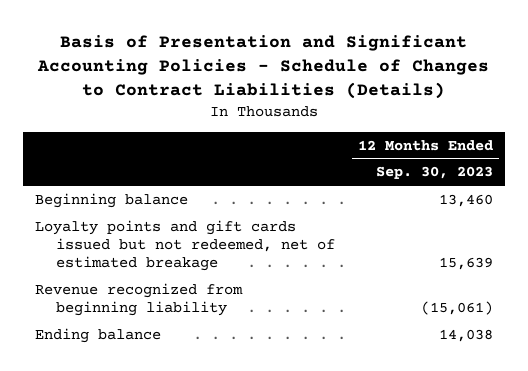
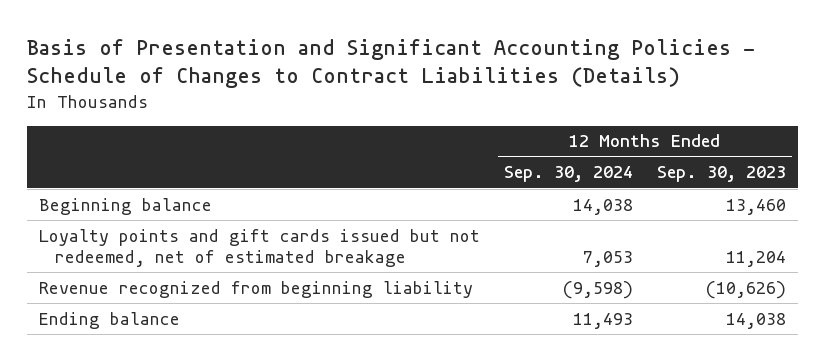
- | 12 Months Ended Sep. 30, 2023
+ | 12 Months Ended Sep. 30, 2024 | 12 Months Ended Sep. 30, 2023
- Loyalty points and gift cards issued but not redeemed, net of estimated breakage | 15,639
- Revenue recognized from beginning liability | (15,061)
+ Loyalty points and gift cards issued but not redeemed, net of estimated breakage | 7,053 | 11,204
+ Revenue recognized from beginning liability | (9,598) | (10,626)

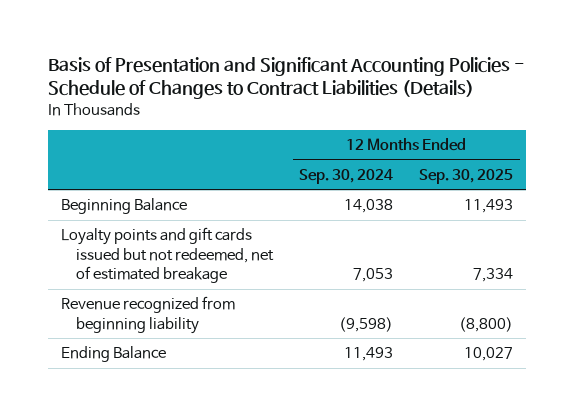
- | 12 Months Ended Sep. 30, 2024 | 12 Months Ended Sep. 30, 2023
+ | 12 Months Ended Sep. 30, 2024 | 12 Months Ended Sep. 30, 2025
- Beginning balance | 14,038 | 13,460
+ Beginning Balance | 14,038 | 11,493
- Ending balance | 11,493 | 14,038
+ Ending Balance | 11,493 | 10,027

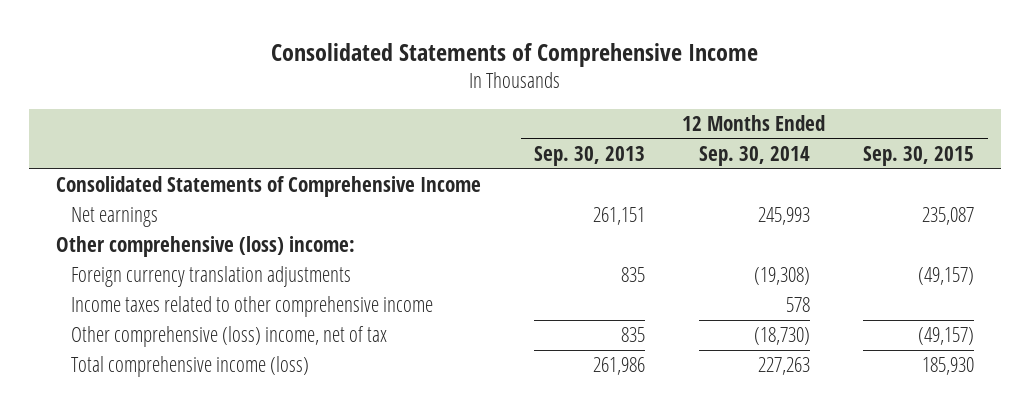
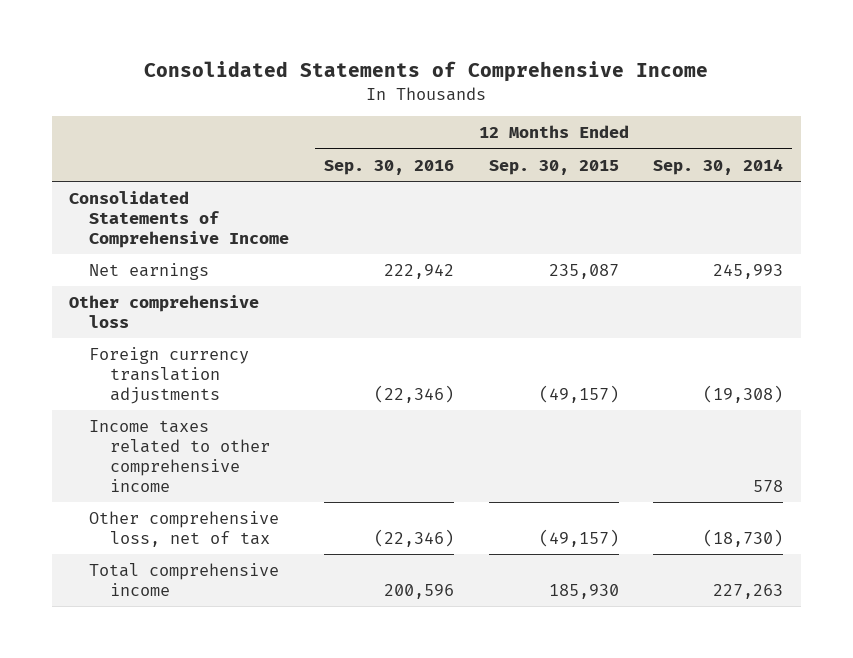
- | 12 Months Ended Sep. 30, 2013 | 12 Months Ended Sep. 30, 2014 | 12 Months Ended Sep. 30, 2015
+ | 12 Months Ended Sep. 30, 2016 | 12 Months Ended Sep. 30, 2015 | 12 Months Ended Sep. 30, 2014
- Other comprehensive (loss) income:
+ Other comprehensive loss
- Other comprehensive (loss) income, net of tax | 835 | (18,730) | (49,157)
- Total comprehensive income (loss) | 261,986 | 227,263 | 185,930
+ Other comprehensive loss, net of tax | (22,346) | (49,157) | (18,730)
+ Total comprehensive income | 200,596 | 185,930 | 227,263

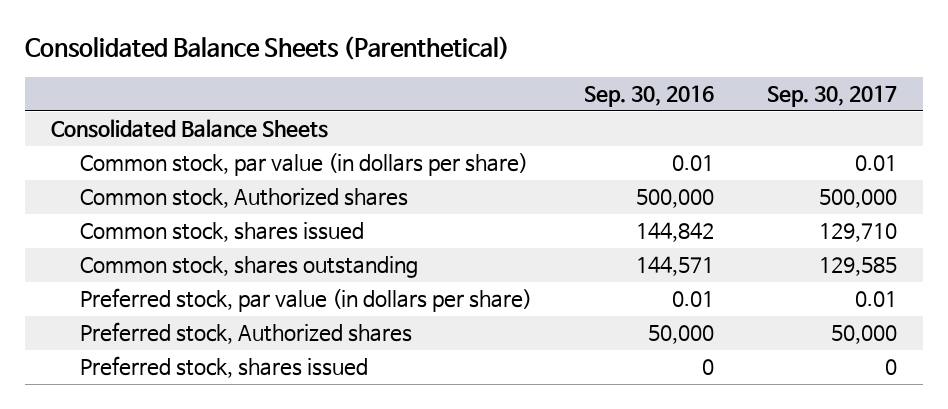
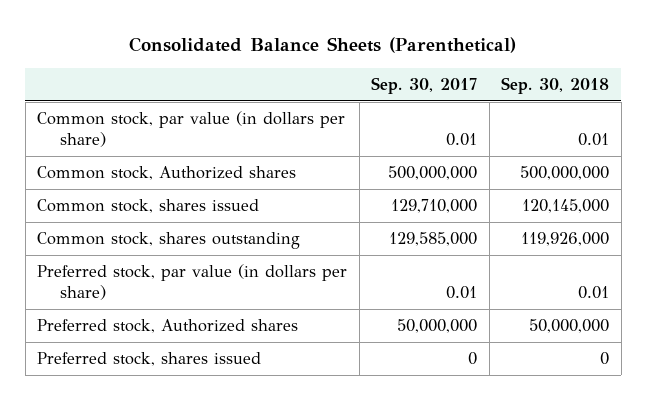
- | Sep. 30, 2016 | Sep. 30, 2017
+ | Sep. 30, 2017 | Sep. 30, 2018
- Consolidated Balance Sheets
- Common stock, Authorized shares | 500,000 | 500,000
- Common stock, shares issued | 144,842 | 129,710
- Common stock, shares outstanding | 144,571 | 129,585
+ Common stock, Authorized shares | 500,000,000 | 500,000,000
+ Common stock, shares issued | 129,710,000 | 120,145,000
+ Common stock, shares outstanding | 129,585,000 | 119,926,000
- Preferred stock, Authorized shares | 50,000 | 50,000
+ Preferred stock, Authorized shares | 50,000,000 | 50,000,000

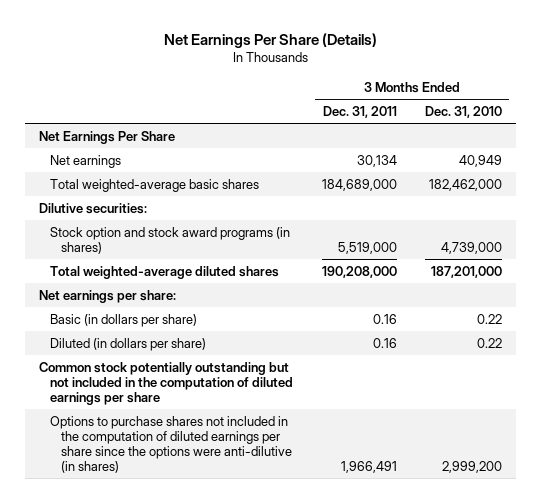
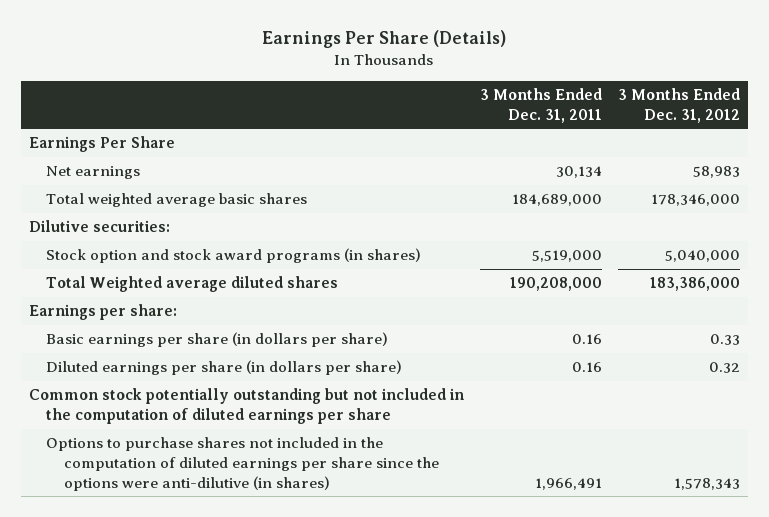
- Net Earnings Per Share (Details)
+ Earnings Per Share (Details)
- | 3 Months Ended Dec. 31, 2011 | 3 Months Ended Dec. 31, 2010
+ | 3 Months Ended Dec. 31, 2011 | 3 Months Ended Dec. 31, 2012
- Net Earnings Per Share
+ Earnings Per Share
- Total weighted-average basic shares | 184,689,000 | 182,462,000
+ Total weighted average basic shares | 184,689,000 | 178,346,000
- Total weighted-average diluted shares | 190,208,000 | 187,201,000
- Net earnings per share:
- Basic (in dollars per share) | 0.16 | 0.22
- Diluted (in dollars per share) | 0.16 | 0.22
+ Total Weighted average diluted shares | 190,208,000 | 183,386,000
+ Earnings per share:
+ Basic earnings per share (in dollars per share) | 0.16 | 0.33
+ Diluted earnings per share (in dollars per share) | 0.16 | 0.32

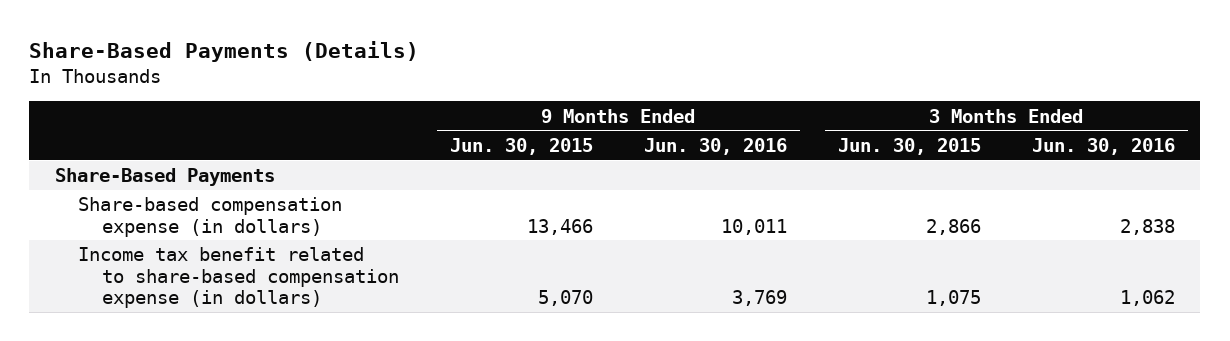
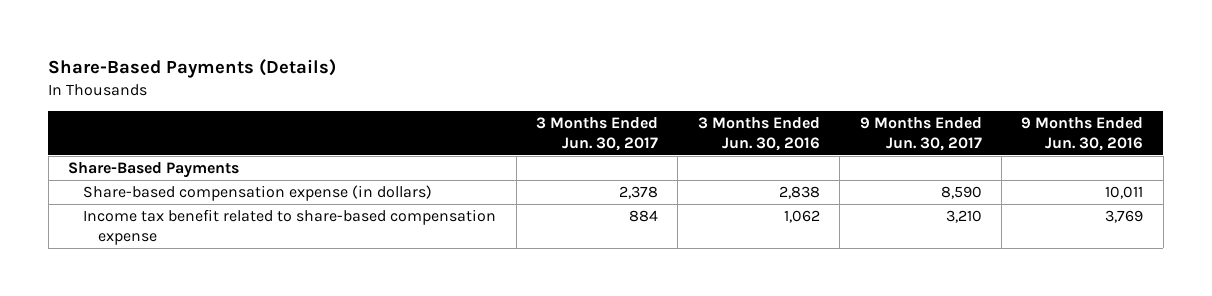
- | 9 Months Ended Jun. 30, 2015 | 9 Months Ended Jun. 30, 2016 | 3 Months Ended Jun. 30, 2015 | 3 Months Ended Jun. 30, 2016
+ | 3 Months Ended Jun. 30, 2017 | 3 Months Ended Jun. 30, 2016 | 9 Months Ended Jun. 30, 2017 | 9 Months Ended Jun. 30, 2016
- Income tax benefit related to share-based compensation expense (in dollars) | 5,070 | 3,769 | 1,075 | 1,062
+ Income tax benefit related to share-based compensation expense | 884 | 1,062 | 3,210 | 3,769

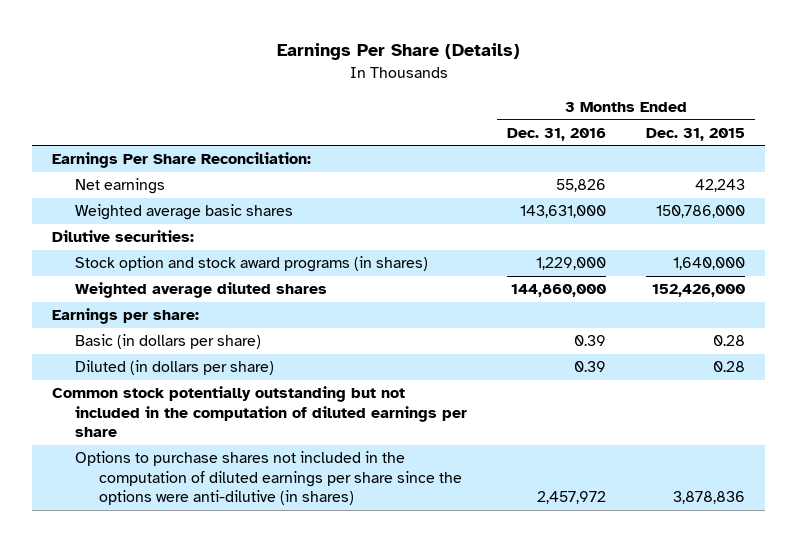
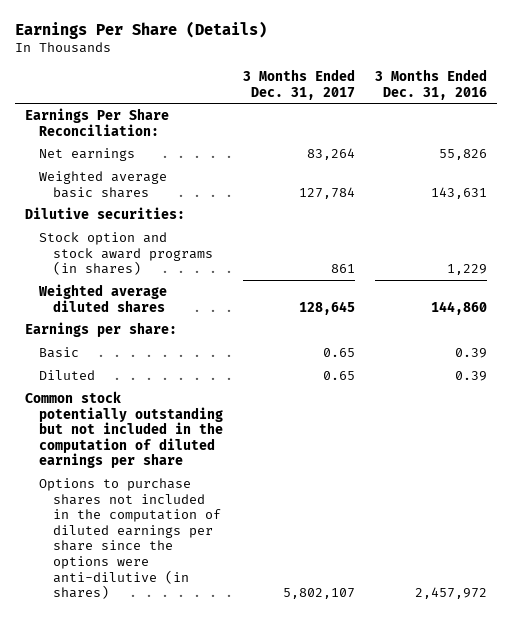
- | 3 Months Ended Dec. 31, 2016 | 3 Months Ended Dec. 31, 2015
+ | 3 Months Ended Dec. 31, 2017 | 3 Months Ended Dec. 31, 2016
- Weighted average basic shares | 143,631,000 | 150,786,000
+ Weighted average basic shares | 127,784 | 143,631
- Stock option and stock award programs (in shares) | 1,229,000 | 1,640,000
- Weighted average diluted shares | 144,860,000 | 152,426,000
+ Stock option and stock award programs (in shares) | 861 | 1,229
+ Weighted average diluted shares | 128,645 | 144,860
- Basic (in dollars per share) | 0.39 | 0.28
- Diluted (in dollars per share) | 0.39 | 0.28
+ Basic | 0.65 | 0.39
+ Diluted | 0.65 | 0.39

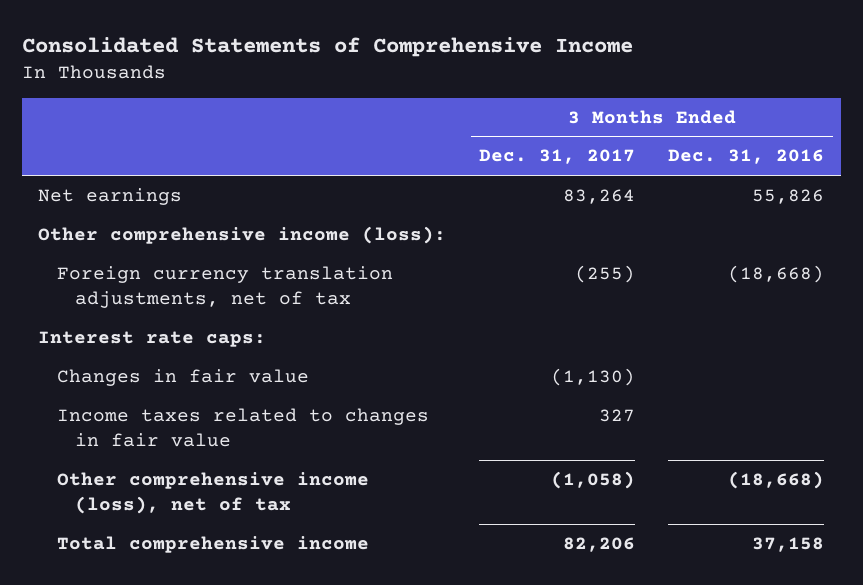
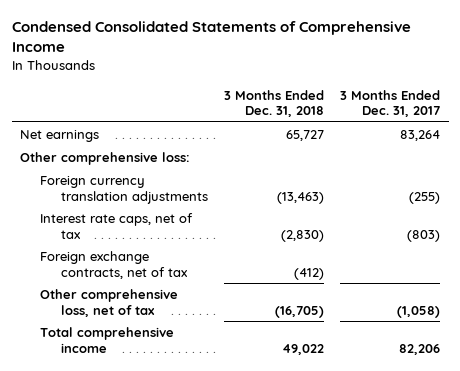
- Consolidated Statements of Comprehensive Income
+ Condensed Consolidated Statements of Comprehensive Income
- | 3 Months Ended Dec. 31, 2017 | 3 Months Ended Dec. 31, 2016
+ | 3 Months Ended Dec. 31, 2018 | 3 Months Ended Dec. 31, 2017
- Other comprehensive income (loss):
- Foreign currency translation adjustments, net of tax | (255) | (18,668)
- Interest rate caps:
- Changes in fair value | (1,130) |
- Income taxes related to changes in fair value | 327 |
- Other comprehensive income (loss), net of tax | (1,058) | (18,668)
+ Other comprehensive loss:
+ Foreign currency translation adjustments | (13,463) | (255)
+ Interest rate caps, net of tax | (2,830) | (803)
+ Foreign exchange contracts, net of tax | (412) |
+ Other comprehensive loss, net of tax | (16,705) | (1,058)

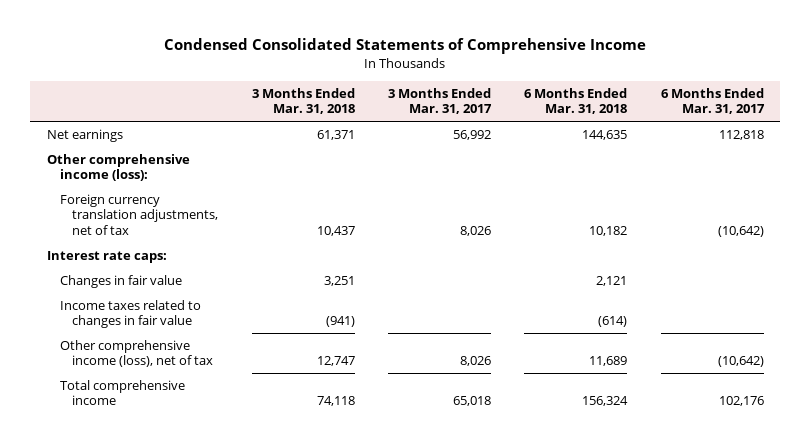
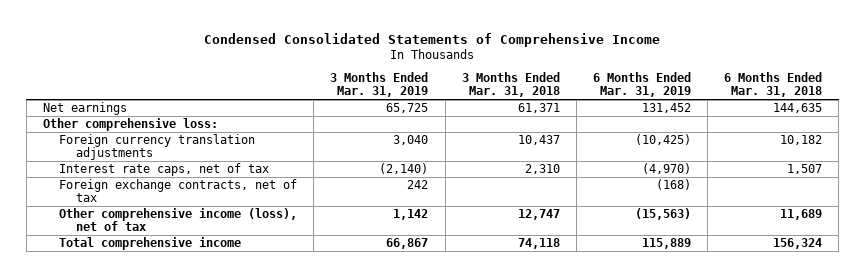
- | 3 Months Ended Mar. 31, 2018 | 3 Months Ended Mar. 31, 2017 | 6 Months Ended Mar. 31, 2018 | 6 Months Ended Mar. 31, 2017
+ | 3 Months Ended Mar. 31, 2019 | 3 Months Ended Mar. 31, 2018 | 6 Months Ended Mar. 31, 2019 | 6 Months Ended Mar. 31, 2018
- Other comprehensive income (loss):
- Foreign currency translation adjustments, net of tax | 10,437 | 8,026 | 10,182 | (10,642)
- Interest rate caps:
- Changes in fair value | 3,251 | | 2,121 |
- Income taxes related to changes in fair value | (941) | | (614) |
+ Other comprehensive loss:
+ Foreign currency translation adjustments | 3,040 | 10,437 | (10,425) | 10,182
+ Interest rate caps, net of tax | (2,140) | 2,310 | (4,970) | 1,507
+ Foreign exchange contracts, net of tax | 242 | | (168) |

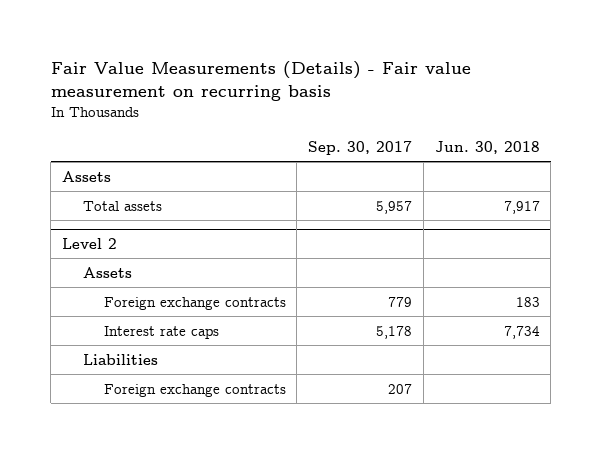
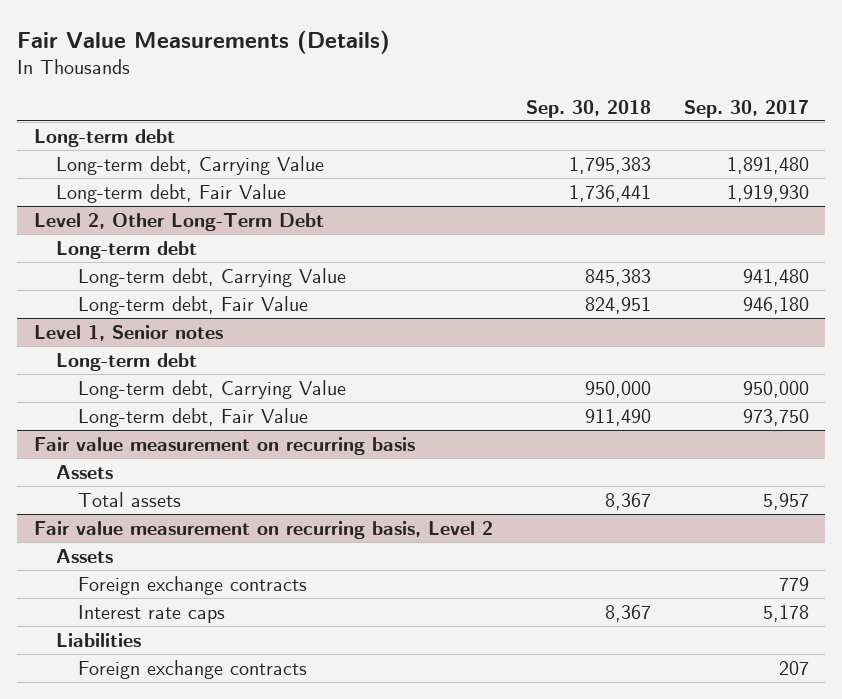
- Fair Value Measurements (Details) - Fair value measurement on recurring basis
+ Fair Value Measurements (Details)
- | Sep. 30, 2017 | Jun. 30, 2018
+ | Sep. 30, 2018 | Sep. 30, 2017
+ Long-term debt
+ Long-term debt, Carrying Value | 1,795,383 | 1,891,480
+ Long-term debt, Fair Value | 1,736,441 | 1,919,930
+ Level 2, Other Long-Term Debt
+ Long-term debt
+ Long-term debt, Carrying Value | 845,383 | 941,480
+ Long-term debt, Fair Value | 824,951 | 946,180
+ Level 1, Senior notes
+ Long-term debt
+ Long-term debt, Carrying Value | 950,000 | 950,000
+ Long-term debt, Fair Value | 911,490 | 973,750
+ Fair value measurement on recurring basis
- Level 2
+ Fair value measurement on recurring basis, Level 2

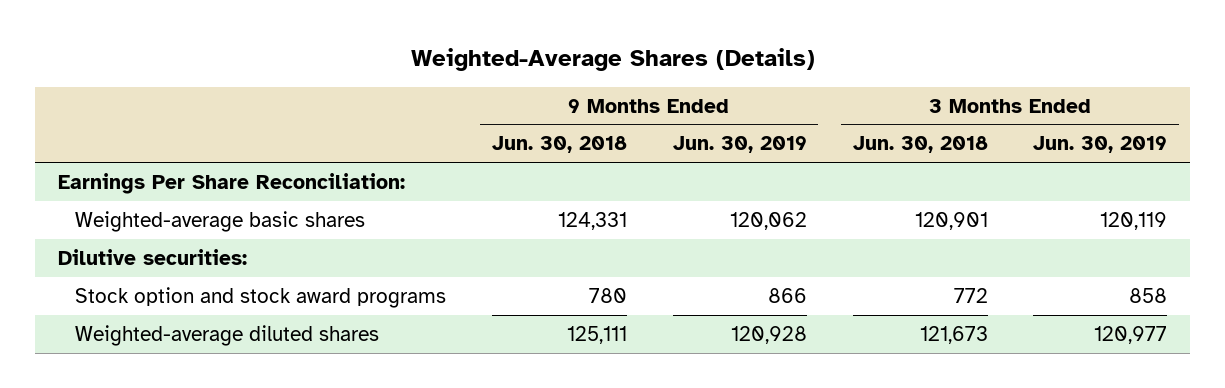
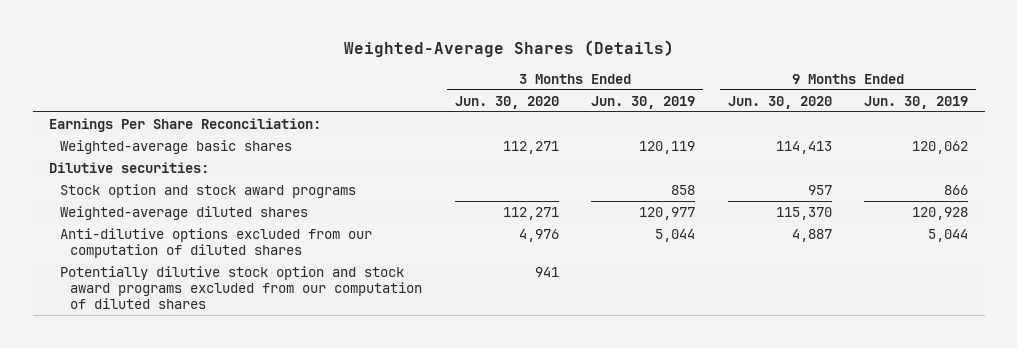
- | 9 Months Ended Jun. 30, 2018 | 9 Months Ended Jun. 30, 2019 | 3 Months Ended Jun. 30, 2018 | 3 Months Ended Jun. 30, 2019
+ | 3 Months Ended Jun. 30, 2020 | 3 Months Ended Jun. 30, 2019 | 9 Months Ended Jun. 30, 2020 | 9 Months Ended Jun. 30, 2019
+ Anti-dilutive options excluded from our computation of diluted shares | 4,976 | 5,044 | 4,887 | 5,044
+ Potentially dilutive stock option and stock award programs excluded from our computation of diluted shares | 941 | | |

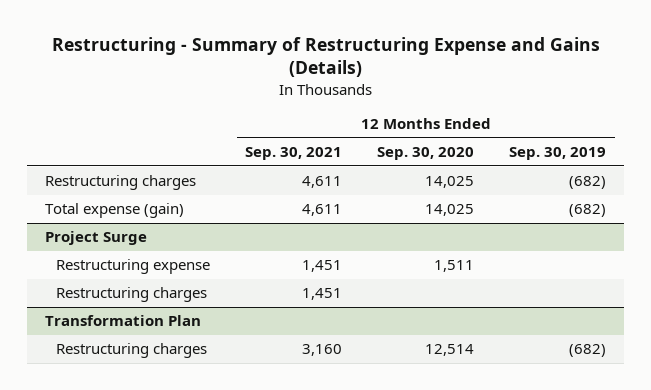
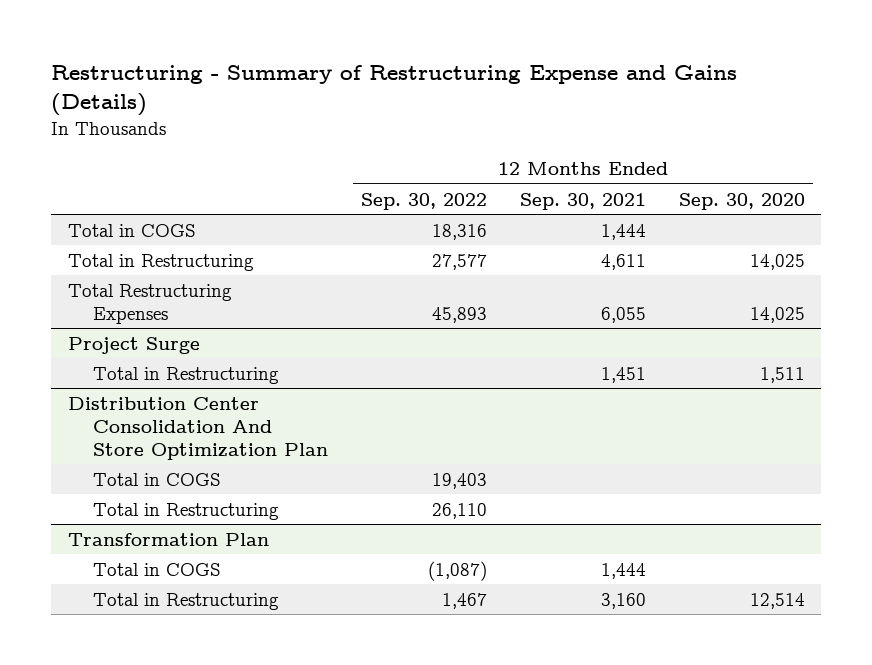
- | 12 Months Ended Sep. 30, 2021 | 12 Months Ended Sep. 30, 2020 | 12 Months Ended Sep. 30, 2019
+ | 12 Months Ended Sep. 30, 2022 | 12 Months Ended Sep. 30, 2021 | 12 Months Ended Sep. 30, 2020
- Restructuring charges | 4,611 | 14,025 | (682)
- Total expense (gain) | 4,611 | 14,025 | (682)
+ Total in COGS | 18,316 | 1,444 |
+ Total in Restructuring | 27,577 | 4,611 | 14,025
+ Total Restructuring Expenses | 45,893 | 6,055 | 14,025
@ Project Surge
- Restructuring expense | 1,451 | 1,511 |
- Restructuring charges | 1,451 | |
+ Total in Restructuring | | 1,451 | 1,511
+ Distribution Center Consolidation And Store Optimization Plan
+ Total in COGS | 19,403 | |
+ Total in Restructuring | 26,110 | |
@ Transformation Plan
- Restructuring charges | 3,160 | 12,514 | (682)
+ Total in COGS | (1,087) | 1,444 |
+ Total in Restructuring | 1,467 | 3,160 | 12,514

